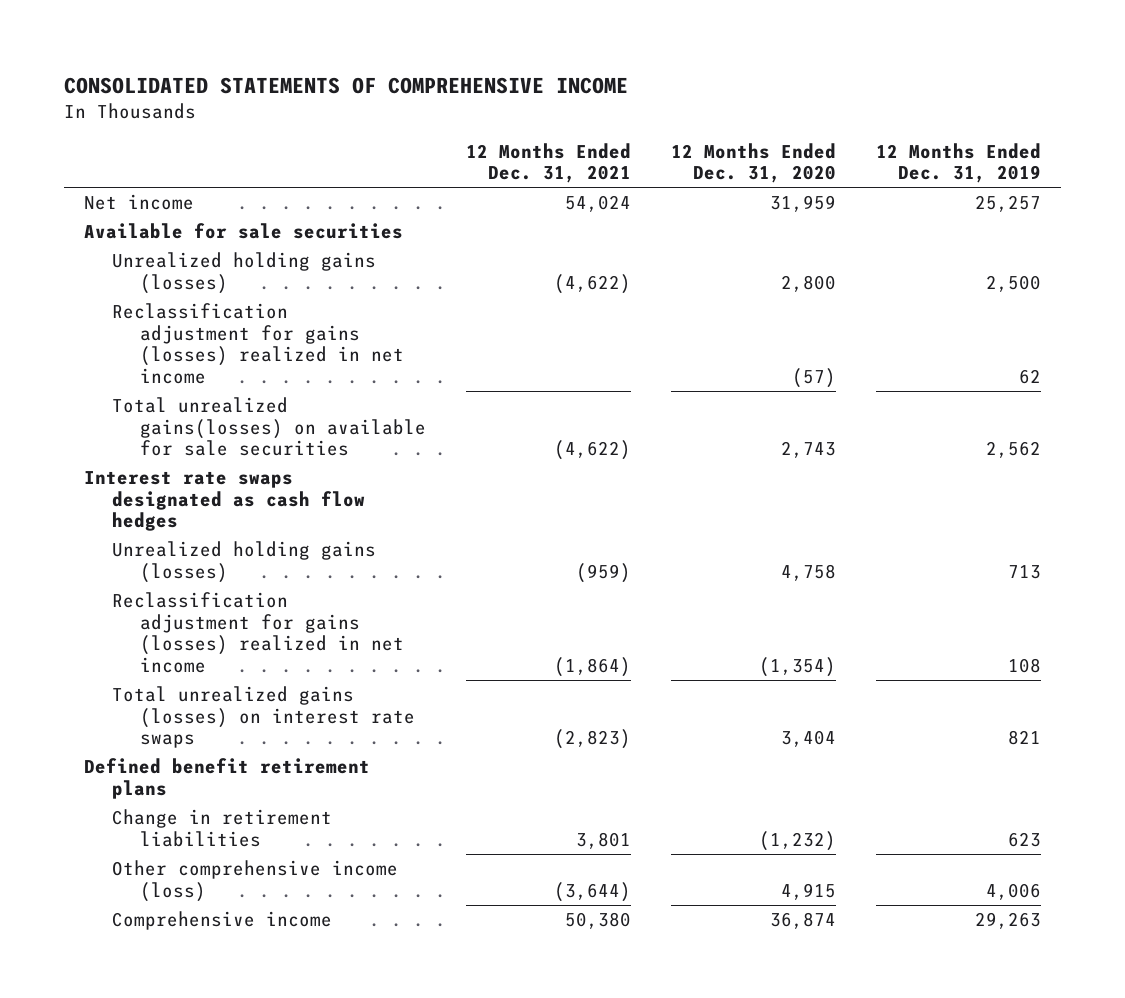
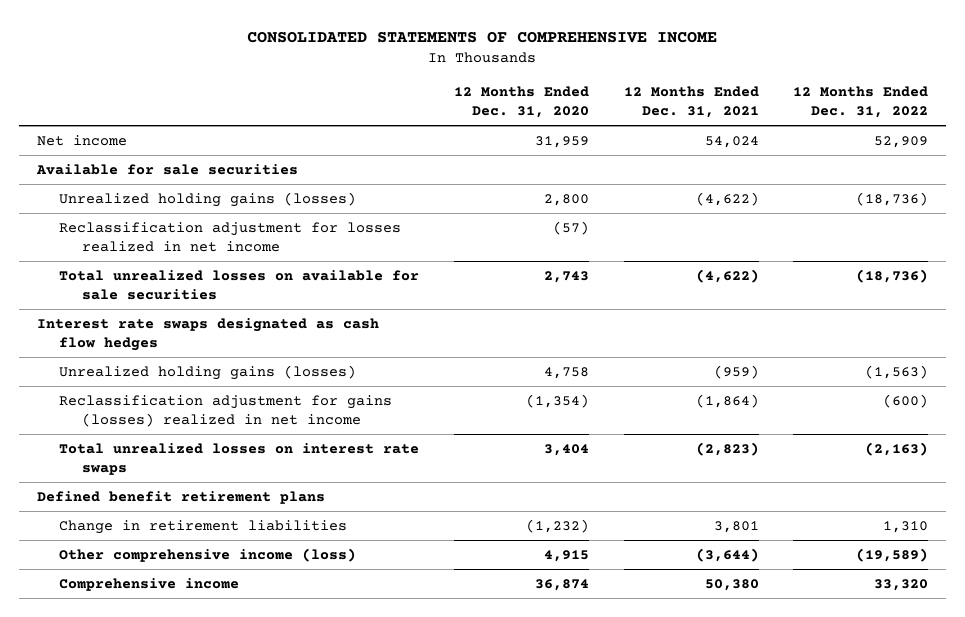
- | 12 Months Ended Dec. 31, 2021 | 12 Months Ended Dec. 31, 2020 | 12 Months Ended Dec. 31, 2019
+ | 12 Months Ended Dec. 31, 2020 | 12 Months Ended Dec. 31, 2021 | 12 Months Ended Dec. 31, 2022
- Reclassification adjustment for gains (losses) realized in net income | | (57) | 62
- Total unrealized gains(losses) on available for sale securities | (4,622) | 2,743 | 2,562
+ Reclassification adjustment for losses realized in net income | (57) | |
+ Total unrealized losses on available for sale securities | 2,743 | (4,622) | (18,736)
- Total unrealized gains (losses) on interest rate swaps | (2,823) | 3,404 | 821
+ Total unrealized losses on interest rate swaps | 3,404 | (2,823) | (2,163)

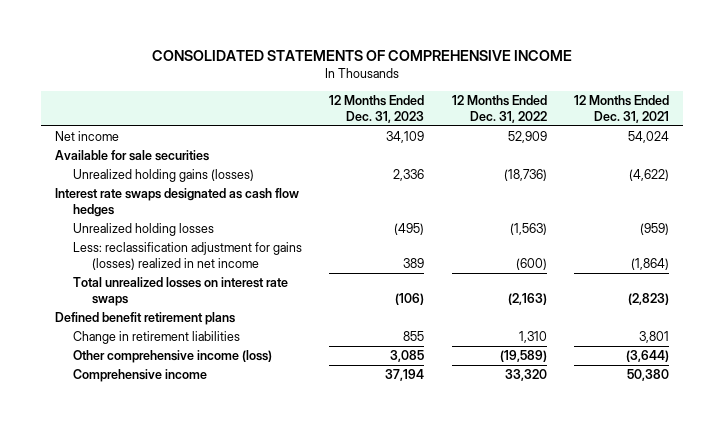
- | 12 Months Ended Dec. 31, 2020 | 12 Months Ended Dec. 31, 2021 | 12 Months Ended Dec. 31, 2022
+ | 12 Months Ended Dec. 31, 2023 | 12 Months Ended Dec. 31, 2022 | 12 Months Ended Dec. 31, 2021
- Reclassification adjustment for losses realized in net income | (57) | |
- Total unrealized losses on available for sale securities | 2,743 | (4,622) | (18,736)
- Unrealized holding gains (losses) | 4,758 | (959) | (1,563)
- Reclassification adjustment for gains (losses) realized in net income | (1,354) | (1,864) | (600)
+ Unrealized holding losses | (495) | (1,563) | (959)
+ Less: reclassification adjustment for gains (losses) realized in net income | 389 | (600) | (1,864)

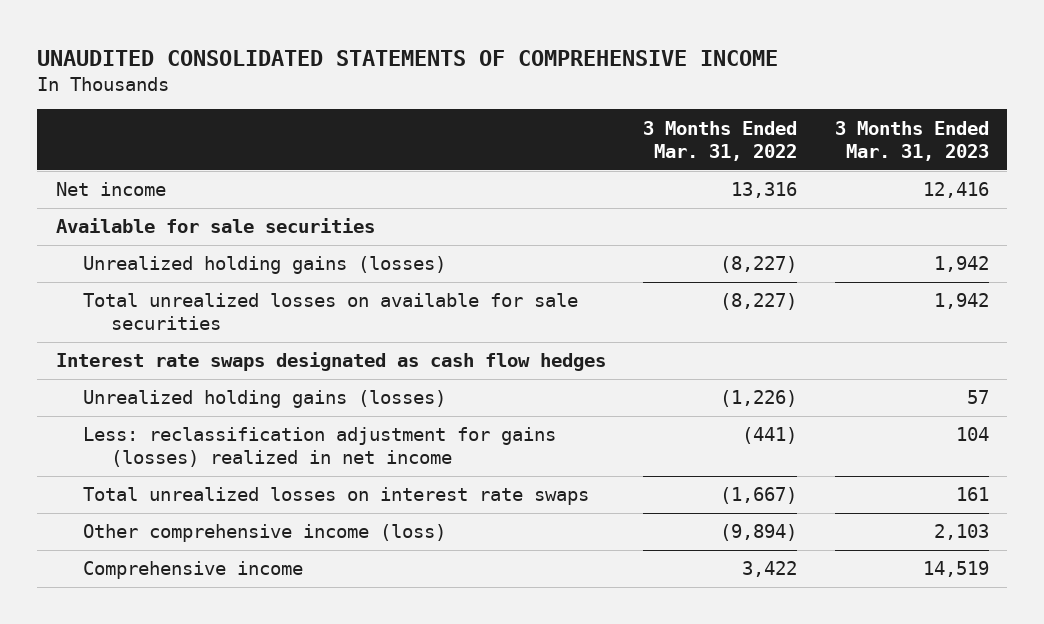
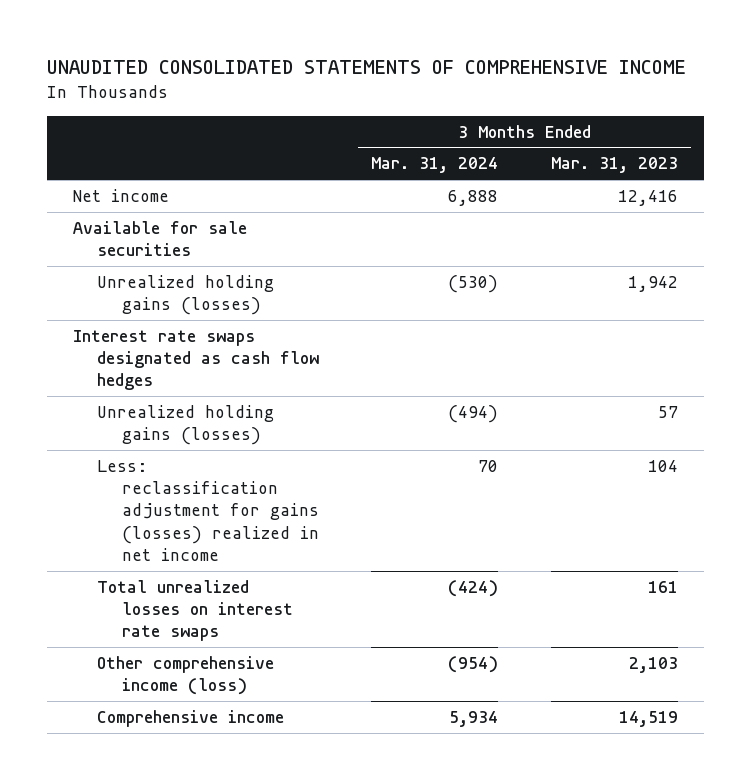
- | 3 Months Ended Mar. 31, 2022 | 3 Months Ended Mar. 31, 2023
+ | 3 Months Ended Mar. 31, 2024 | 3 Months Ended Mar. 31, 2023
- Total unrealized losses on available for sale securities | (8,227) | 1,942

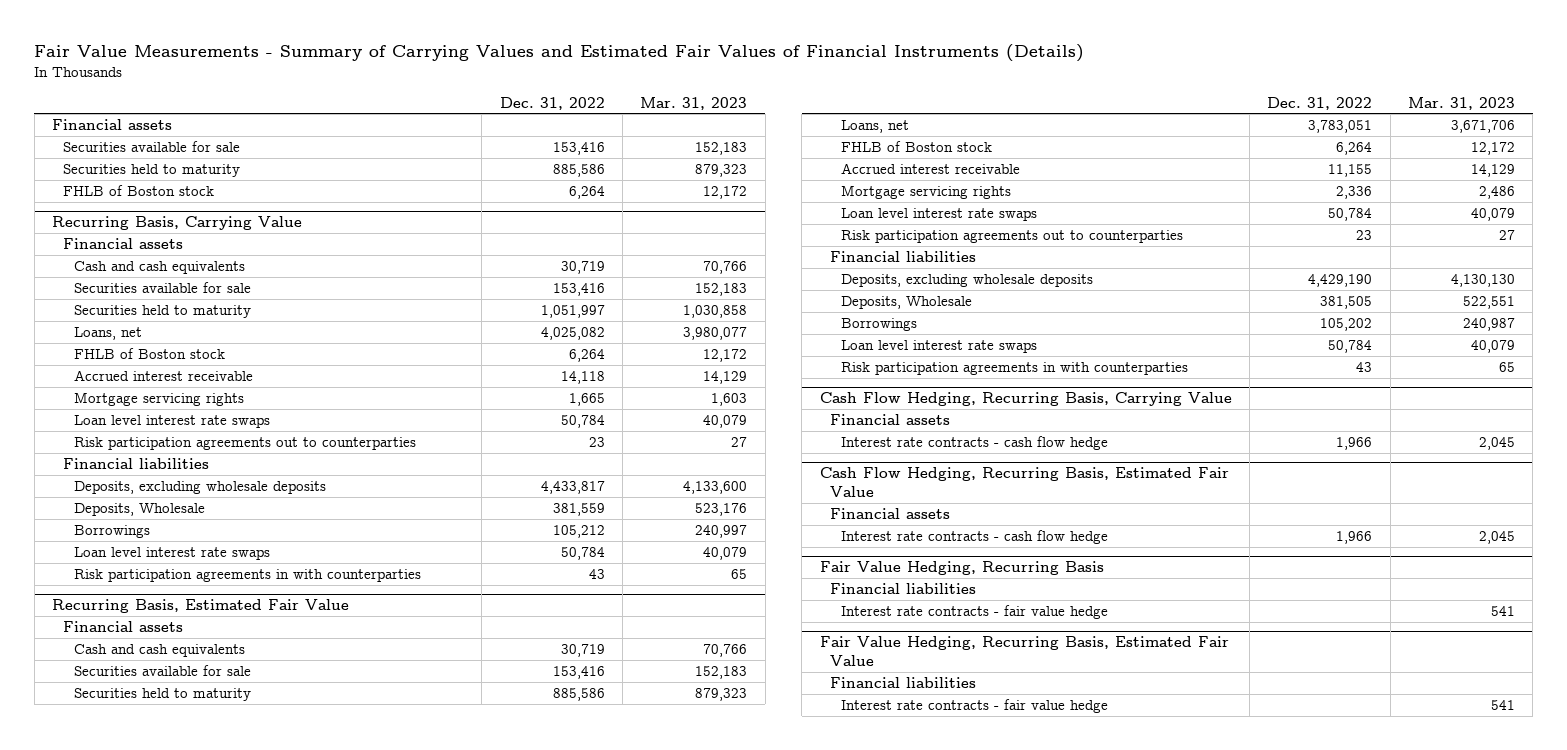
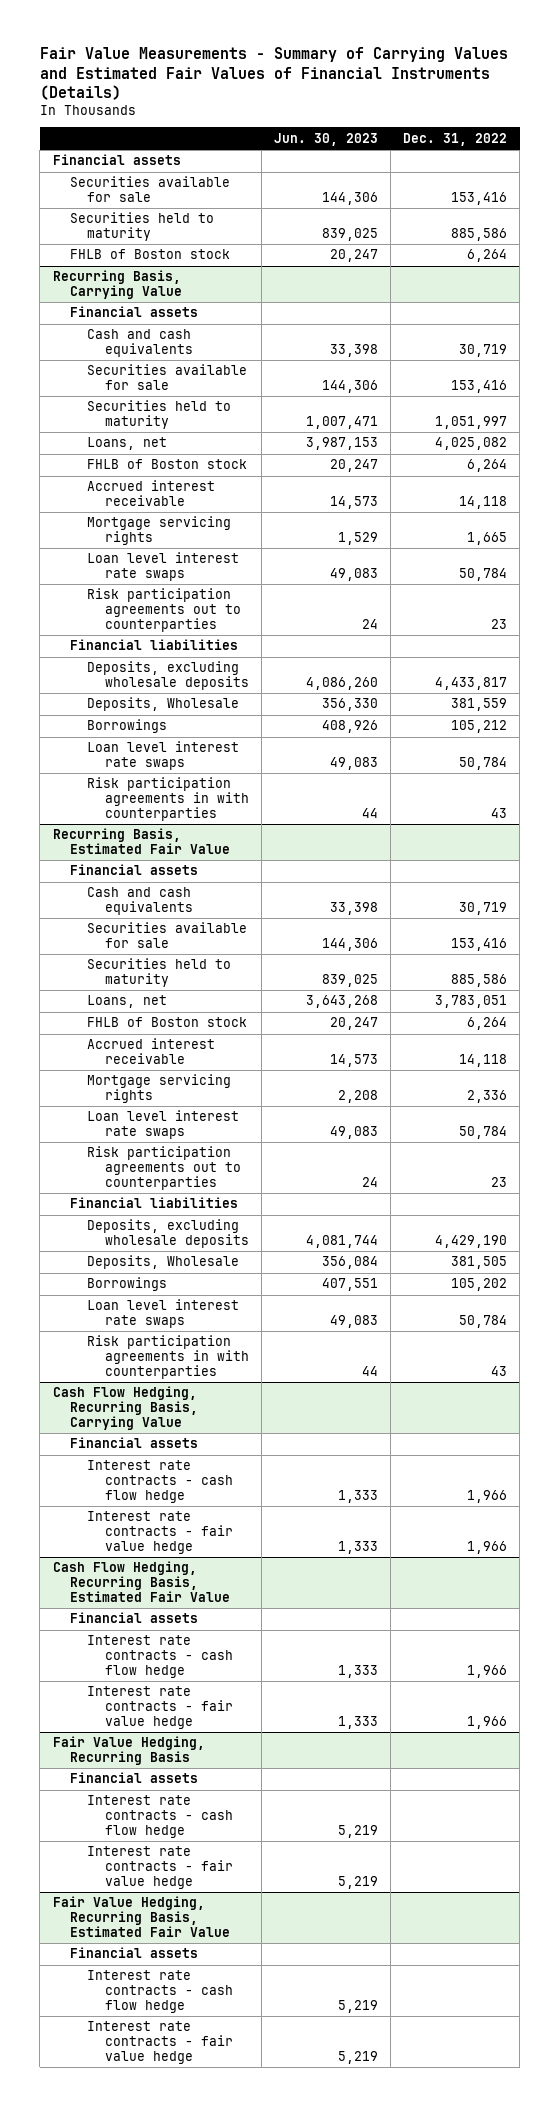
- | Dec. 31, 2022 | Mar. 31, 2023
+ | Jun. 30, 2023 | Dec. 31, 2022
@ Recurring Basis, Estimated Fair Value
- Accrued interest receivable | 11,155 | 14,129
+ Accrued interest receivable | 14,573 | 14,118
@ Cash Flow Hedging, Recurring Basis, Carrying Value
+ Interest rate contracts - fair value hedge | 1,333 | 1,966
@ Cash Flow Hedging, Recurring Basis, Estimated Fair Value
+ Interest rate contracts - fair value hedge | 1,333 | 1,966
@ Fair Value Hedging, Recurring Basis
- Financial liabilities
+ Financial assets
+ Interest rate contracts - cash flow hedge | 5,219 |
@ Fair Value Hedging, Recurring Basis, Estimated Fair Value
- Financial liabilities
+ Financial assets
+ Interest rate contracts - cash flow hedge | 5,219 |

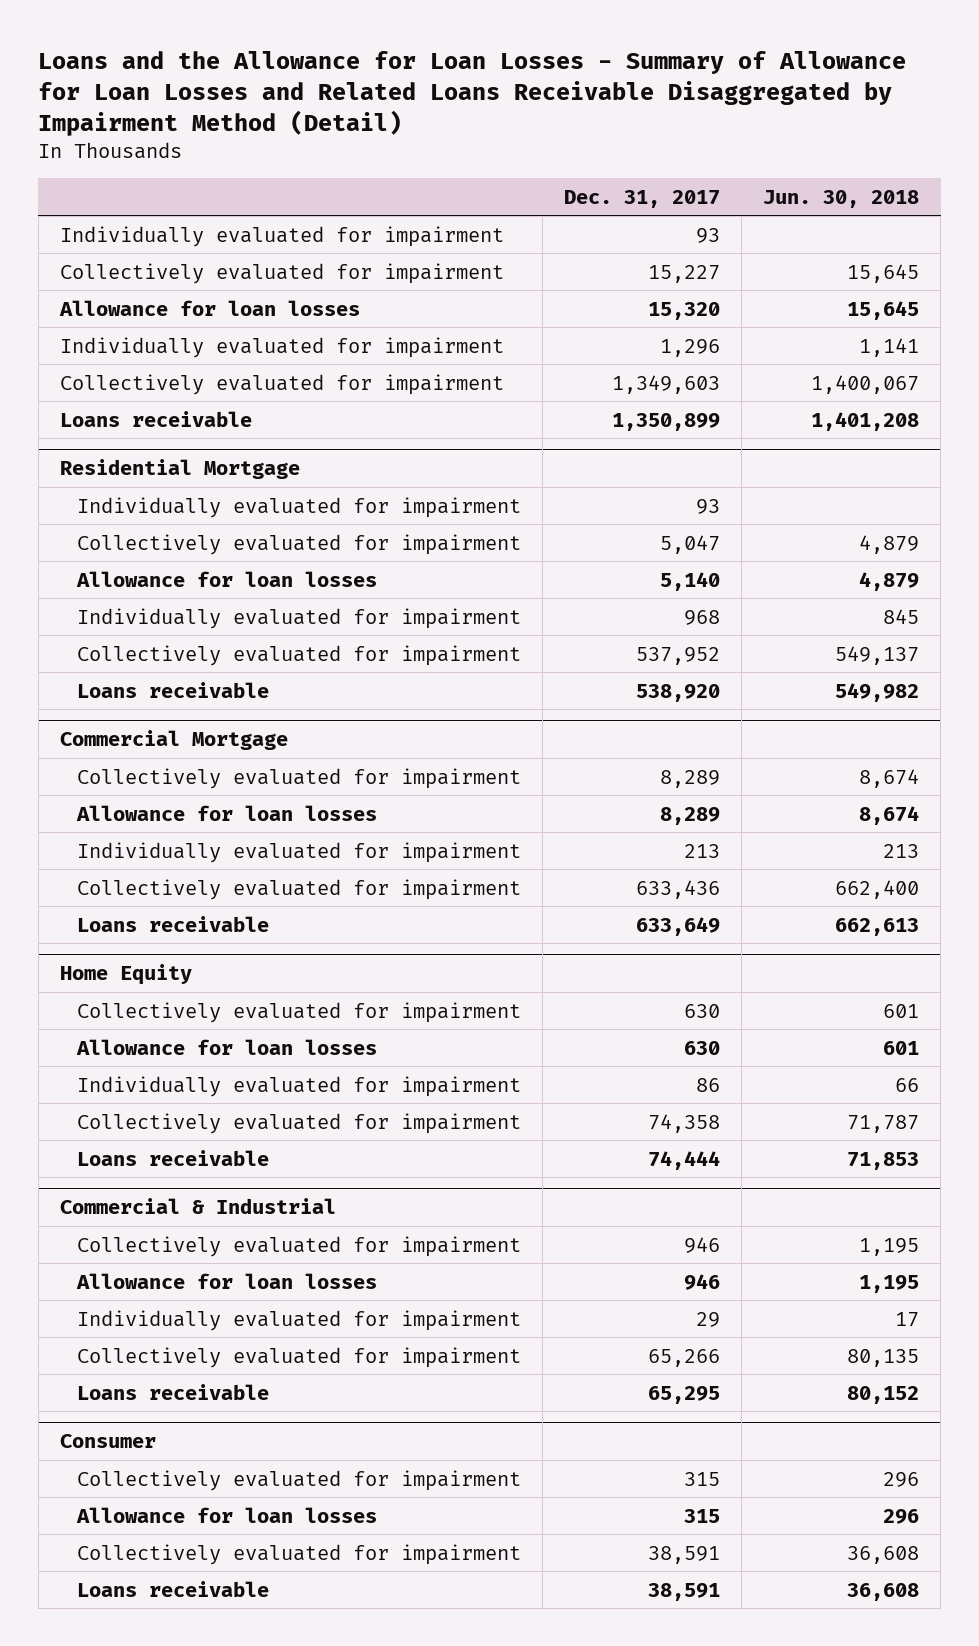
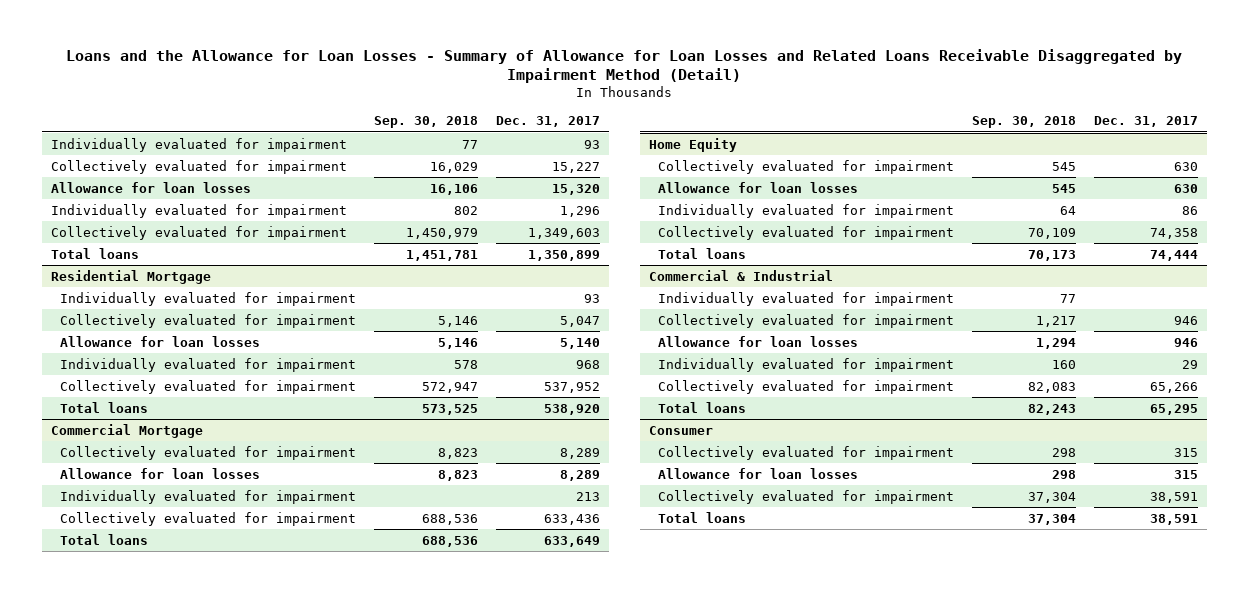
- | Dec. 31, 2017 | Jun. 30, 2018
+ | Sep. 30, 2018 | Dec. 31, 2017
- Loans receivable | 1,350,899 | 1,401,208
+ Total loans | 1,451,781 | 1,350,899
@ Residential Mortgage
- Loans receivable | 538,920 | 549,982
+ Total loans | 573,525 | 538,920
@ Commercial Mortgage
- Loans receivable | 633,649 | 662,613
+ Total loans | 688,536 | 633,649
@ Home Equity
- Loans receivable | 74,444 | 71,853
+ Total loans | 70,173 | 74,444
@ Commercial & Industrial
+ Individually evaluated for impairment | 77 |
- Loans receivable | 65,295 | 80,152
+ Total loans | 82,243 | 65,295
@ Consumer
- Loans receivable | 38,591 | 36,608
+ Total loans | 37,304 | 38,591

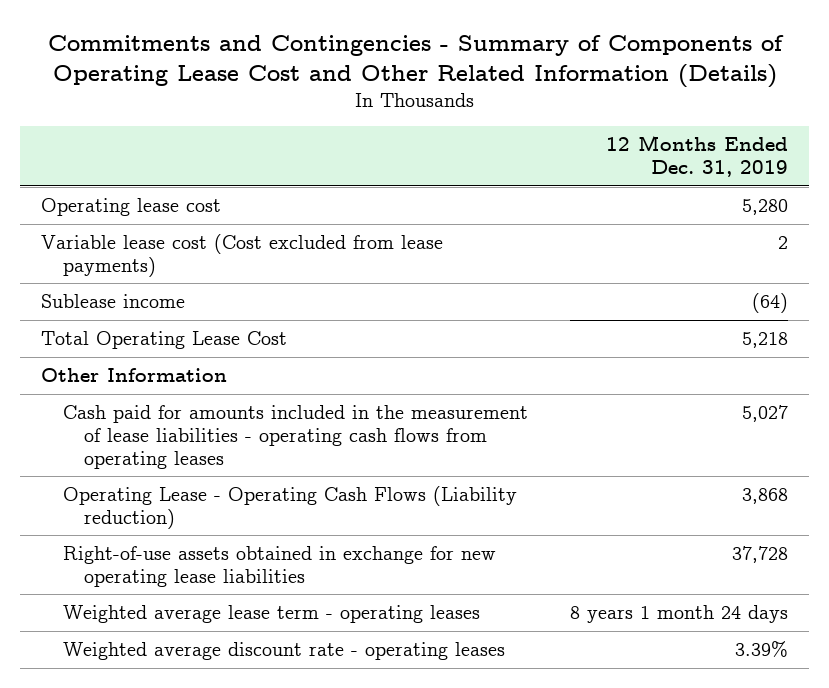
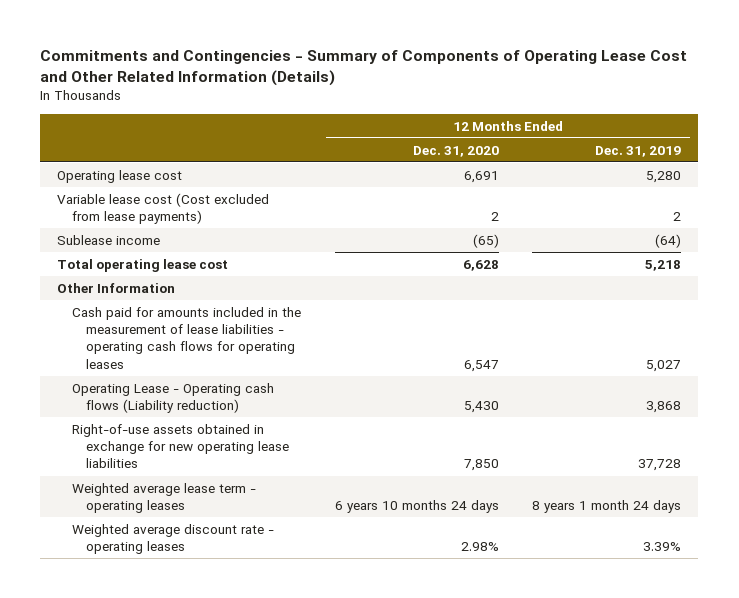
- | 12 Months Ended Dec. 31, 2019
+ | 12 Months Ended Dec. 31, 2020 | 12 Months Ended Dec. 31, 2019
- Total Operating Lease Cost | 5,218
+ Total operating lease cost | 6,628 | 5,218
- Cash paid for amounts included in the measurement of lease liabilities - operating cash flows from operating leases | 5,027
- Operating Lease - Operating Cash Flows (Liability reduction) | 3,868
+ Cash paid for amounts included in the measurement of lease liabilities - operating cash flows for operating leases | 6,547 | 5,027
+ Operating Lease - Operating cash flows (Liability reduction) | 5,430 | 3,868

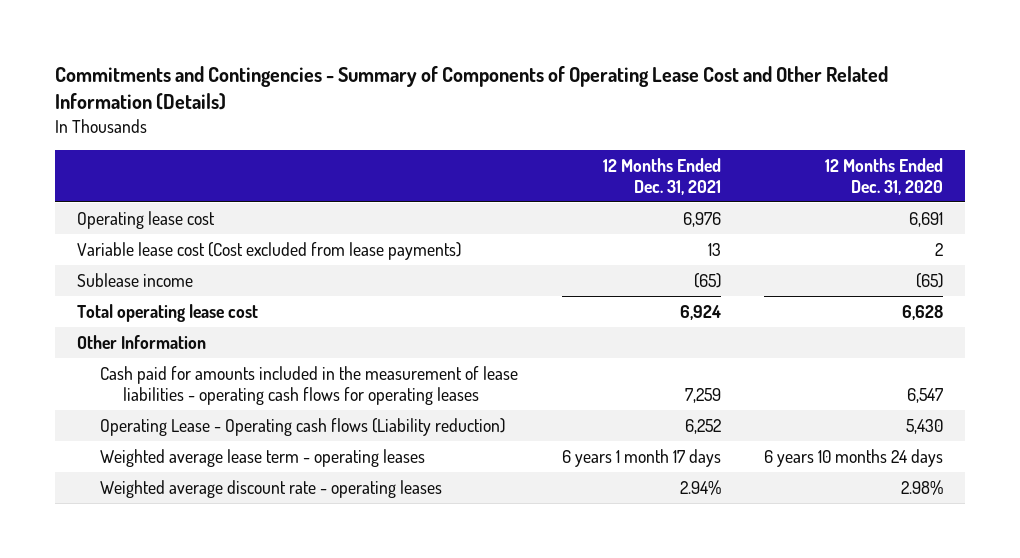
- | 12 Months Ended Dec. 31, 2020 | 12 Months Ended Dec. 31, 2019
+ | 12 Months Ended Dec. 31, 2021 | 12 Months Ended Dec. 31, 2020
- Right-of-use assets obtained in exchange for new operating lease liabilities | 7,850 | 37,728

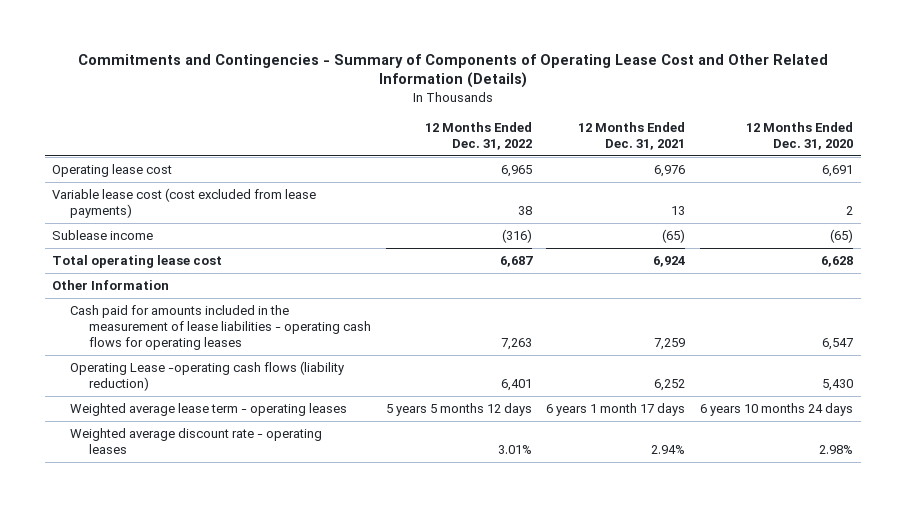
- | 12 Months Ended Dec. 31, 2021 | 12 Months Ended Dec. 31, 2020
+ | 12 Months Ended Dec. 31, 2022 | 12 Months Ended Dec. 31, 2021 | 12 Months Ended Dec. 31, 2020
- Variable lease cost (Cost excluded from lease payments) | 13 | 2
+ Variable lease cost (cost excluded from lease payments) | 38 | 13 | 2
- Operating Lease - Operating cash flows (Liability reduction) | 6,252 | 5,430
+ Operating Lease -operating cash flows (liability reduction) | 6,401 | 6,252 | 5,430

